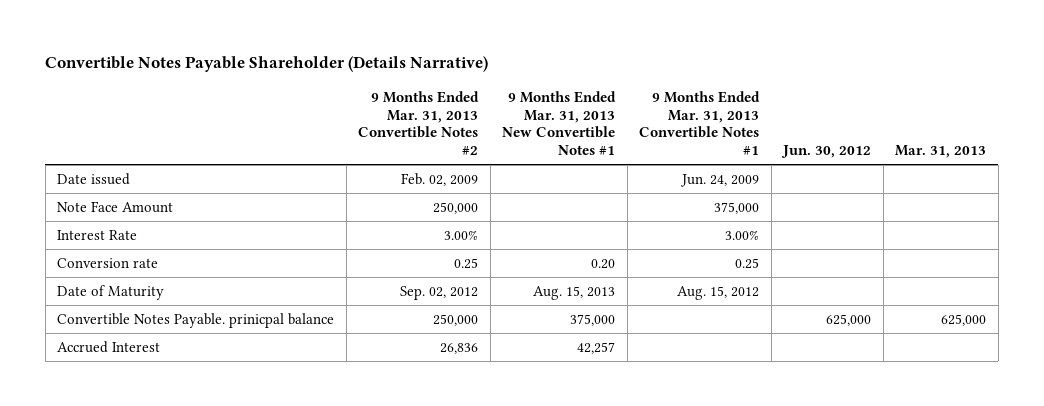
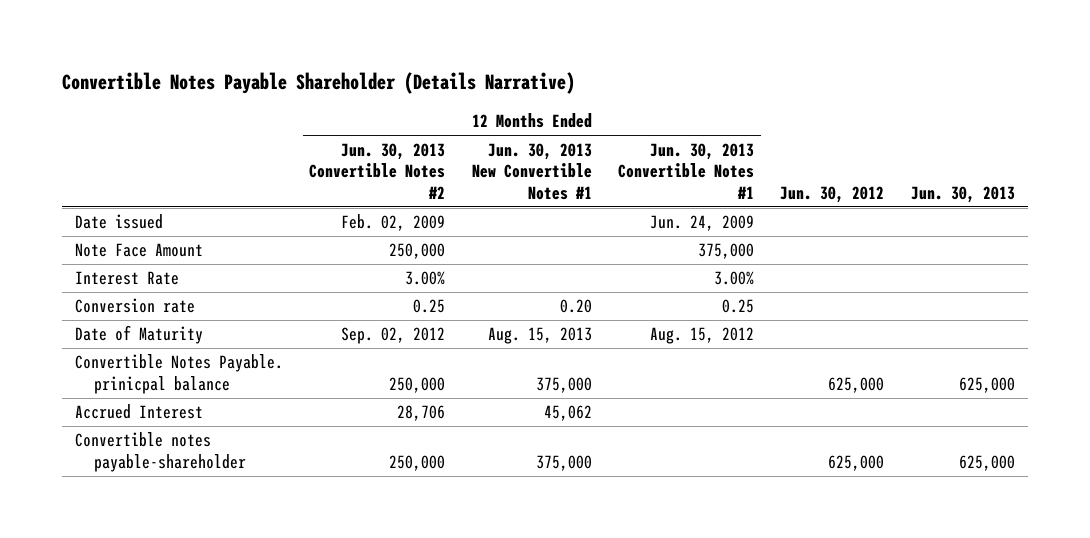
- | 9 Months Ended Mar. 31, 2013 Convertible Notes #2 | 9 Months Ended Mar. 31, 2013 New Convertible Notes #1 | 9 Months Ended Mar. 31, 2013 Convertible Notes #1 | Jun. 30, 2012 | Mar. 31, 2013
+ | 12 Months Ended Jun. 30, 2013 Convertible Notes #2 | 12 Months Ended Jun. 30, 2013 New Convertible Notes #1 | 12 Months Ended Jun. 30, 2013 Convertible Notes #1 | Jun. 30, 2012 | Jun. 30, 2013
+ Convertible notes payable-shareholder | 250,000 | 375,000 | | 625,000 | 625,000

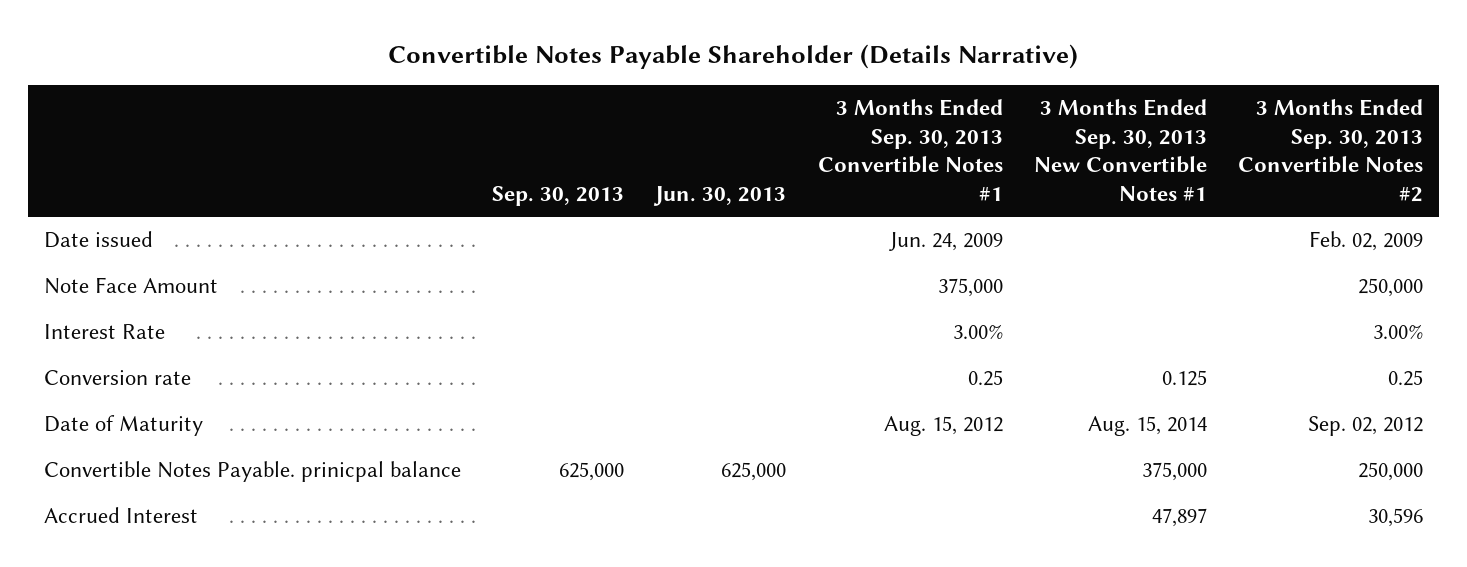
- | 12 Months Ended Jun. 30, 2013 Convertible Notes #2 | 12 Months Ended Jun. 30, 2013 New Convertible Notes #1 | 12 Months Ended Jun. 30, 2013 Convertible Notes #1 | Jun. 30, 2012 | Jun. 30, 2013
+ | Sep. 30, 2013 | Jun. 30, 2013 | 3 Months Ended Sep. 30, 2013 Convertible Notes #1 | 3 Months Ended Sep. 30, 2013 New Convertible Notes #1 | 3 Months Ended Sep. 30, 2013 Convertible Notes #2
- Convertible notes payable-shareholder | 250,000 | 375,000 | | 625,000 | 625,000

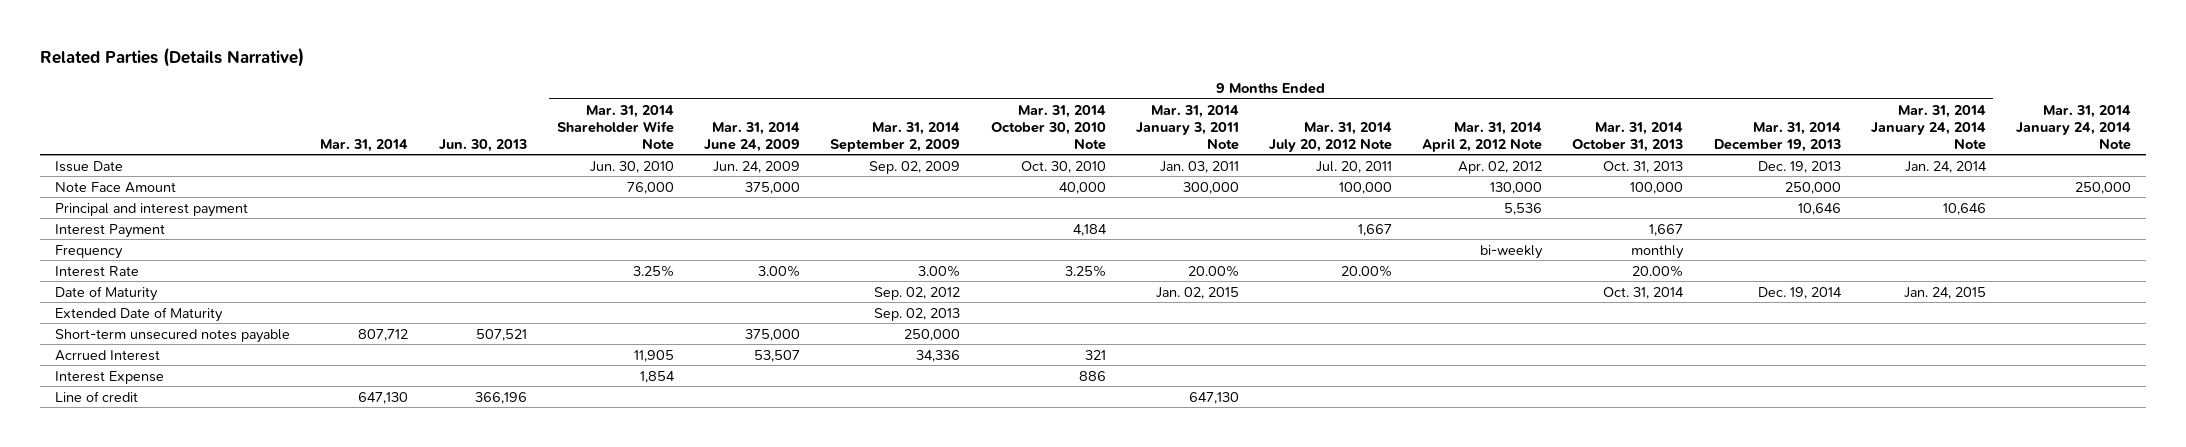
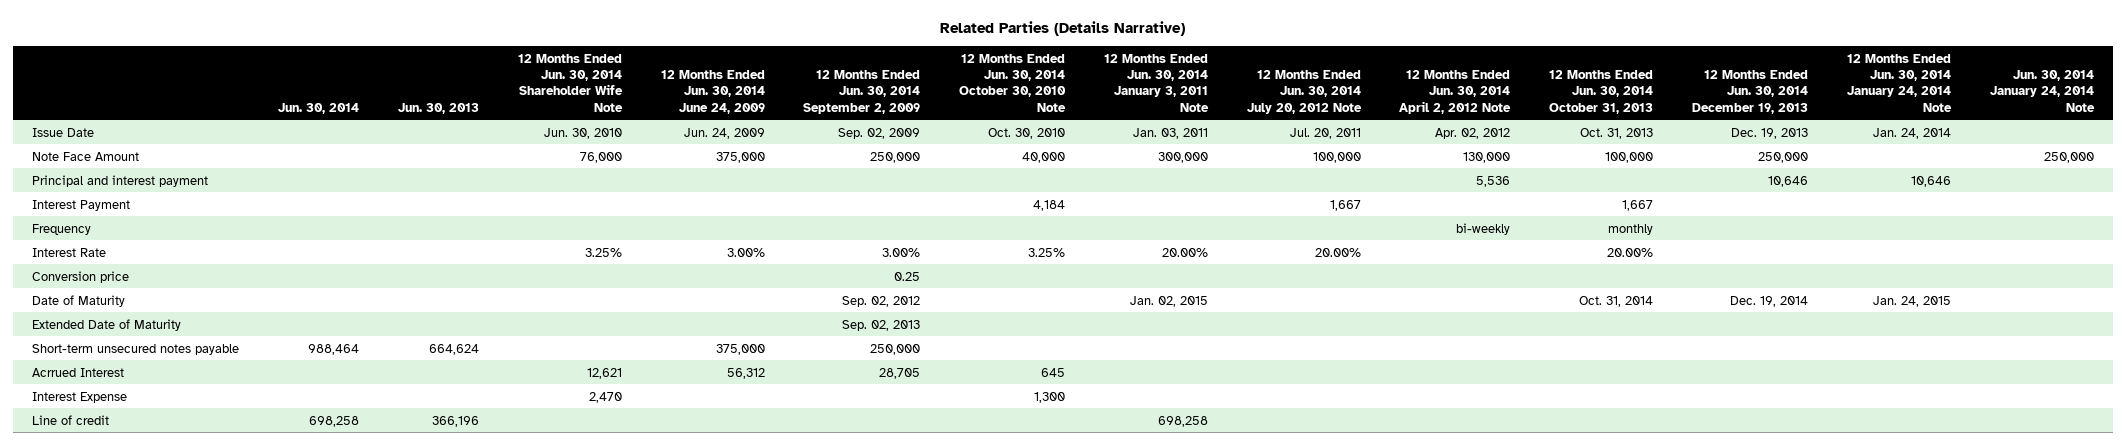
- | Mar. 31, 2014 | Jun. 30, 2013 | 9 Months Ended Mar. 31, 2014 Shareholder Wife Note | 9 Months Ended Mar. 31, 2014 June 24, 2009 | 9 Months Ended Mar. 31, 2014 September 2, 2009 | 9 Months Ended Mar. 31, 2014 October 30, 2010 Note | 9 Months Ended Mar. 31, 2014 January 3, 2011 Note | 9 Months Ended Mar. 31, 2014 July 20, 2012 Note | 9 Months Ended Mar. 31, 2014 April 2, 2012 Note | 9 Months Ended Mar. 31, 2014 October 31, 2013 | 9 Months Ended Mar. 31, 2014 December 19, 2013 | 9 Months Ended Mar. 31, 2014 January 24, 2014 Note | Mar. 31, 2014 January 24, 2014 Note
+ | Jun. 30, 2014 | Jun. 30, 2013 | 12 Months Ended Jun. 30, 2014 Shareholder Wife Note | 12 Months Ended Jun. 30, 2014 June 24, 2009 | 12 Months Ended Jun. 30, 2014 September 2, 2009 | 12 Months Ended Jun. 30, 2014 October 30, 2010 Note | 12 Months Ended Jun. 30, 2014 January 3, 2011 Note | 12 Months Ended Jun. 30, 2014 July 20, 2012 Note | 12 Months Ended Jun. 30, 2014 April 2, 2012 Note | 12 Months Ended Jun. 30, 2014 October 31, 2013 | 12 Months Ended Jun. 30, 2014 December 19, 2013 | 12 Months Ended Jun. 30, 2014 January 24, 2014 Note | Jun. 30, 2014 January 24, 2014 Note
+ Conversion price | | | | | 0.25 | | | | | | | |
- Short-term unsecured notes payable | 807,712 | 507,521 | | 375,000 | 250,000 | | | | | | | |
+ Short-term unsecured notes payable | 988,464 | 664,624 | | 375,000 | 250,000 | | | | | | | |

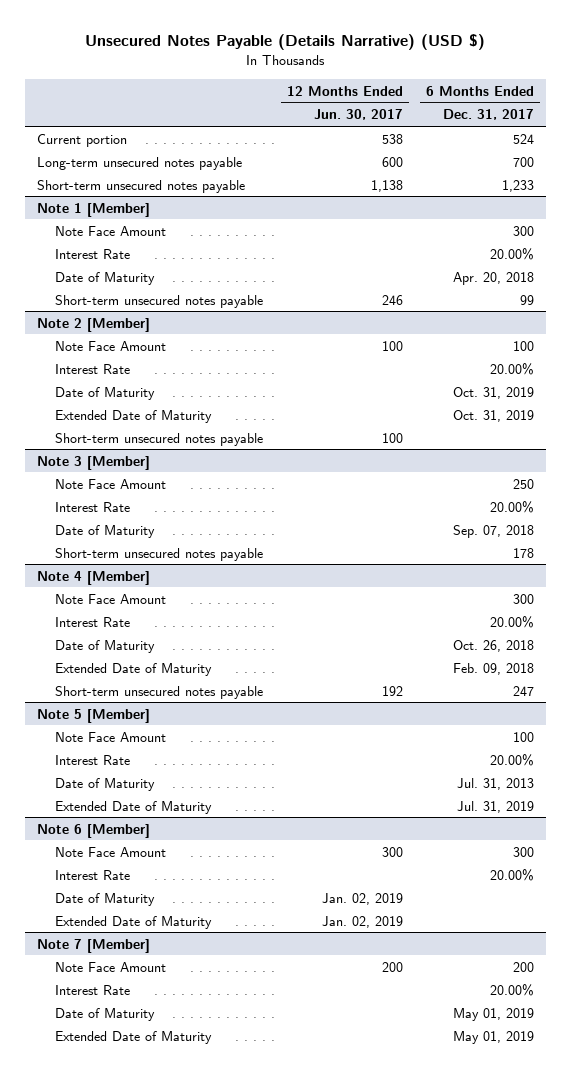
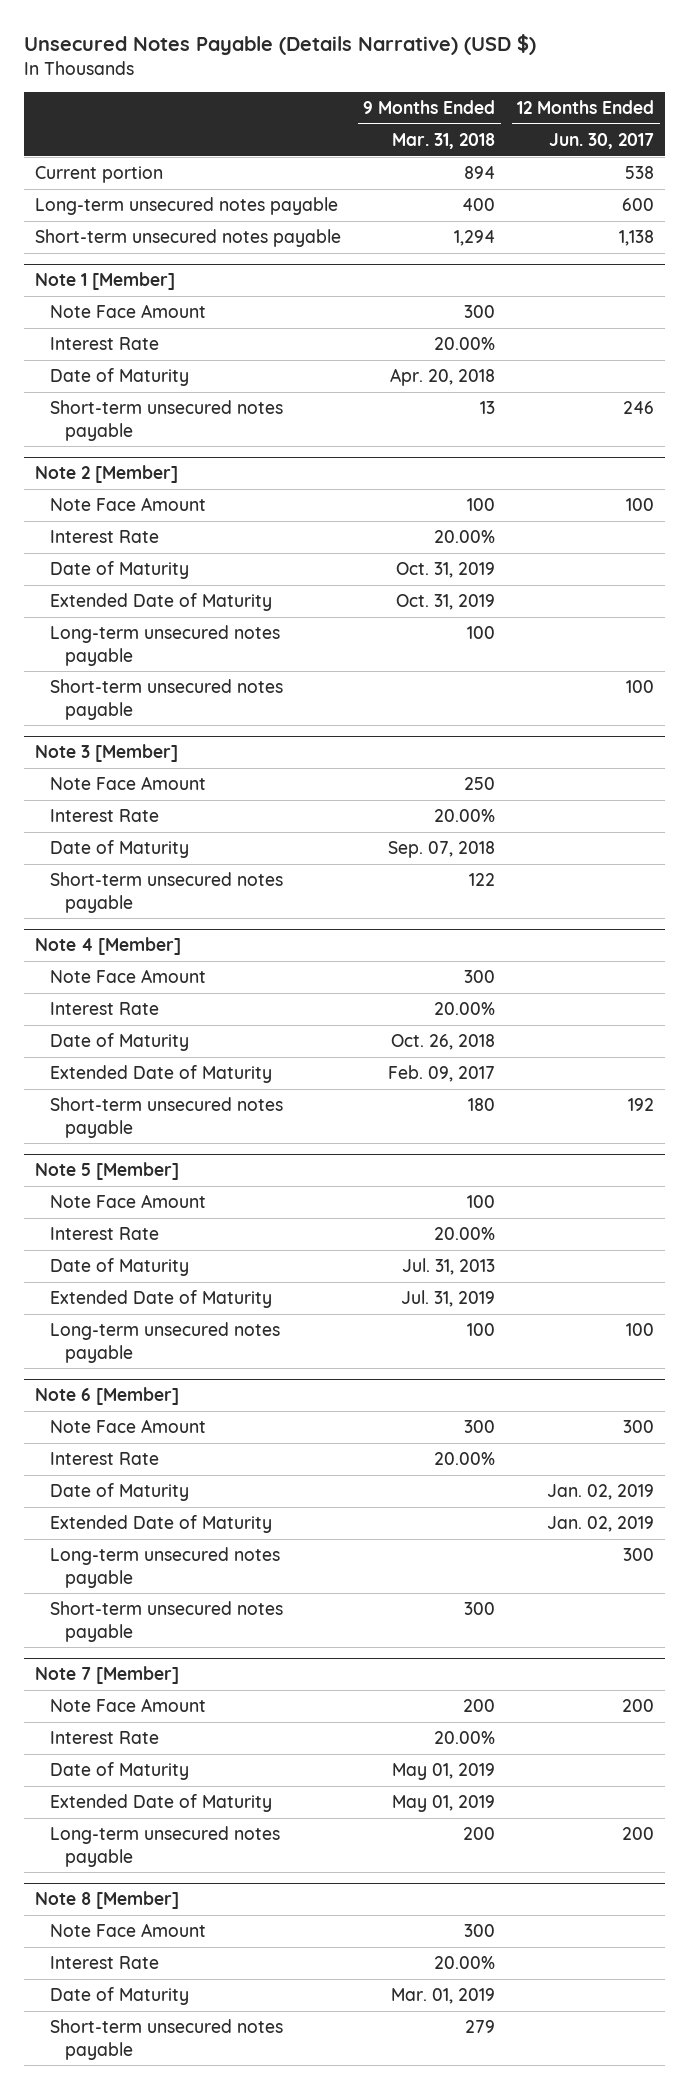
- | 12 Months Ended Jun. 30, 2017 | 6 Months Ended Dec. 31, 2017
+ | 9 Months Ended Mar. 31, 2018 | 12 Months Ended Jun. 30, 2017
@ Note 2 [Member]
+ Long-term unsecured notes payable | 100 |
@ Note 5 [Member]
+ Long-term unsecured notes payable | 100 | 100
@ Note 6 [Member]
+ Long-term unsecured notes payable | | 300
+ Short-term unsecured notes payable | 300 |
@ Note 7 [Member]
+ Long-term unsecured notes payable | 200 | 200
+ Note 8 [Member]
+ Note Face Amount | 300 |
+ Interest Rate | 20.00% |
+ Date of Maturity | Mar. 01, 2019 |
+ Short-term unsecured notes payable | 279 |

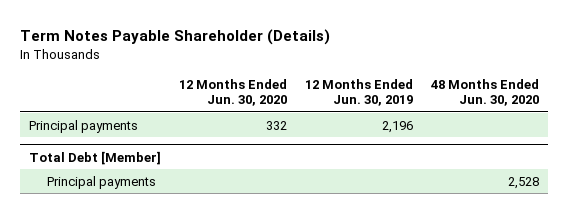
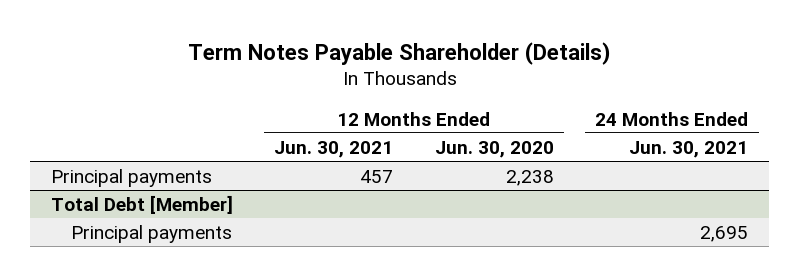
- | 12 Months Ended Jun. 30, 2020 | 12 Months Ended Jun. 30, 2019 | 48 Months Ended Jun. 30, 2020
+ | 12 Months Ended Jun. 30, 2021 | 12 Months Ended Jun. 30, 2020 | 24 Months Ended Jun. 30, 2021
- Principal payments | 332 | 2,196 |
+ Principal payments | 457 | 2,238 |

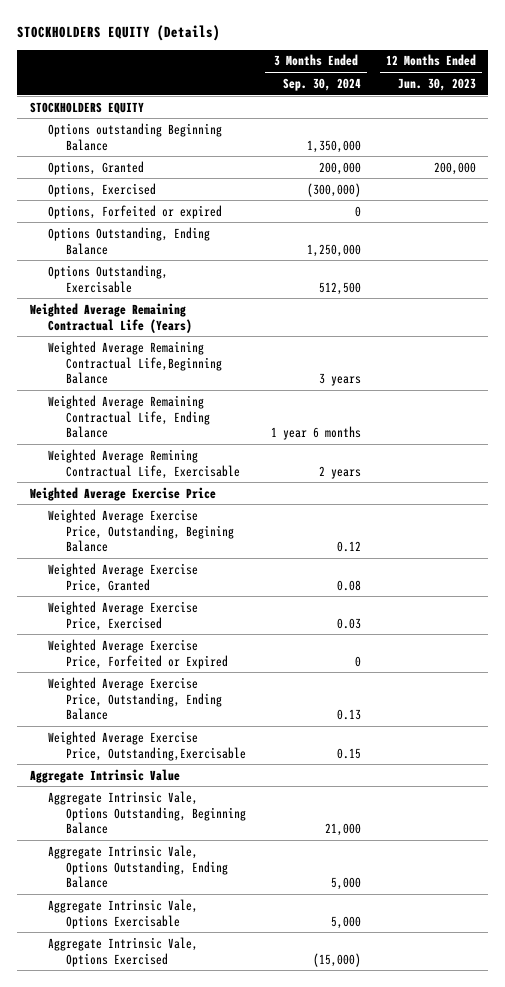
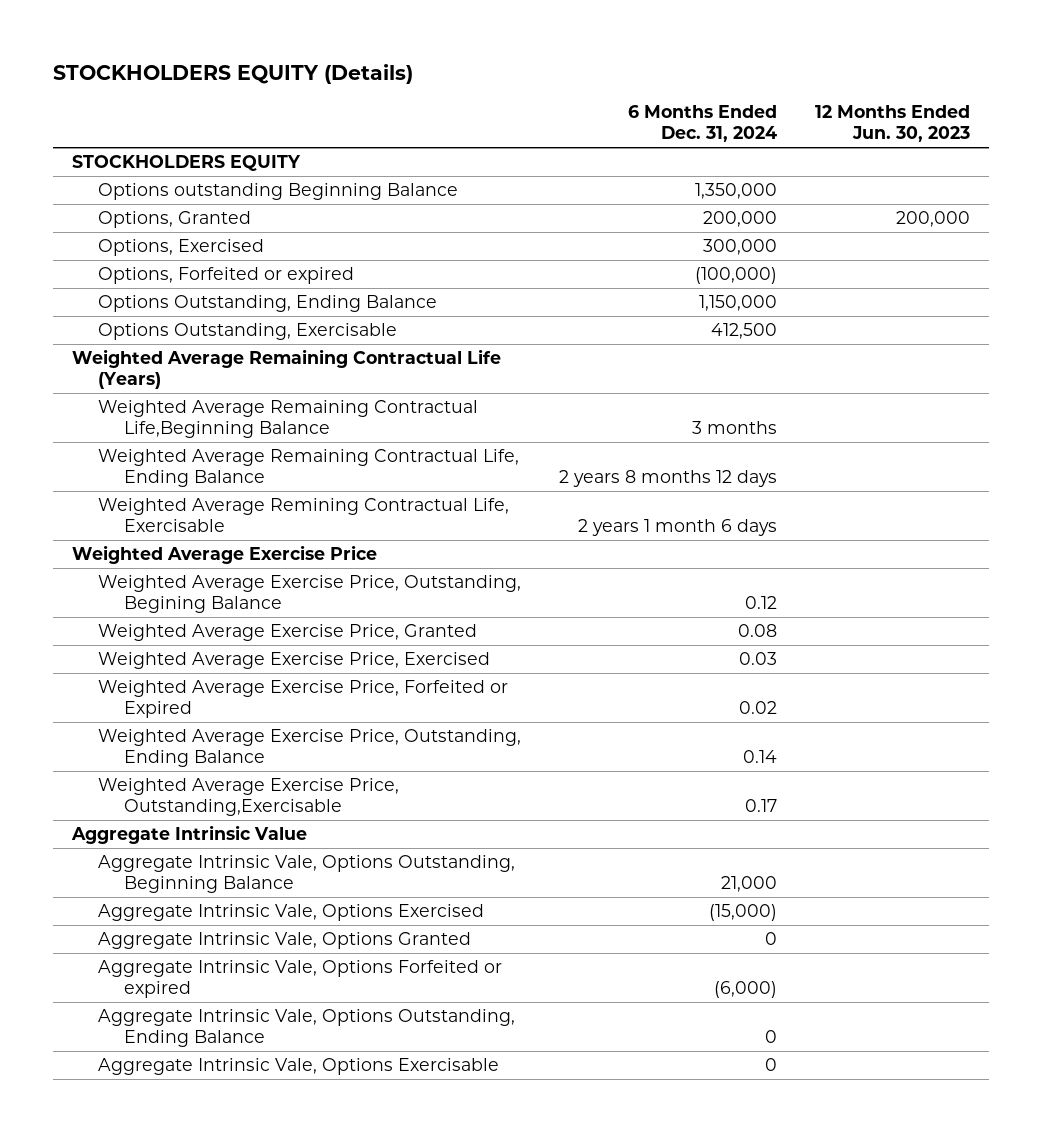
- | 3 Months Ended Sep. 30, 2024 | 12 Months Ended Jun. 30, 2023
+ | 6 Months Ended Dec. 31, 2024 | 12 Months Ended Jun. 30, 2023
moved up: Aggregate Intrinsic Vale, Options Exercised | (15,000) |
+ Aggregate Intrinsic Vale, Options Granted | 0 |
+ Aggregate Intrinsic Vale, Options Forfeited or expired | (6,000) |

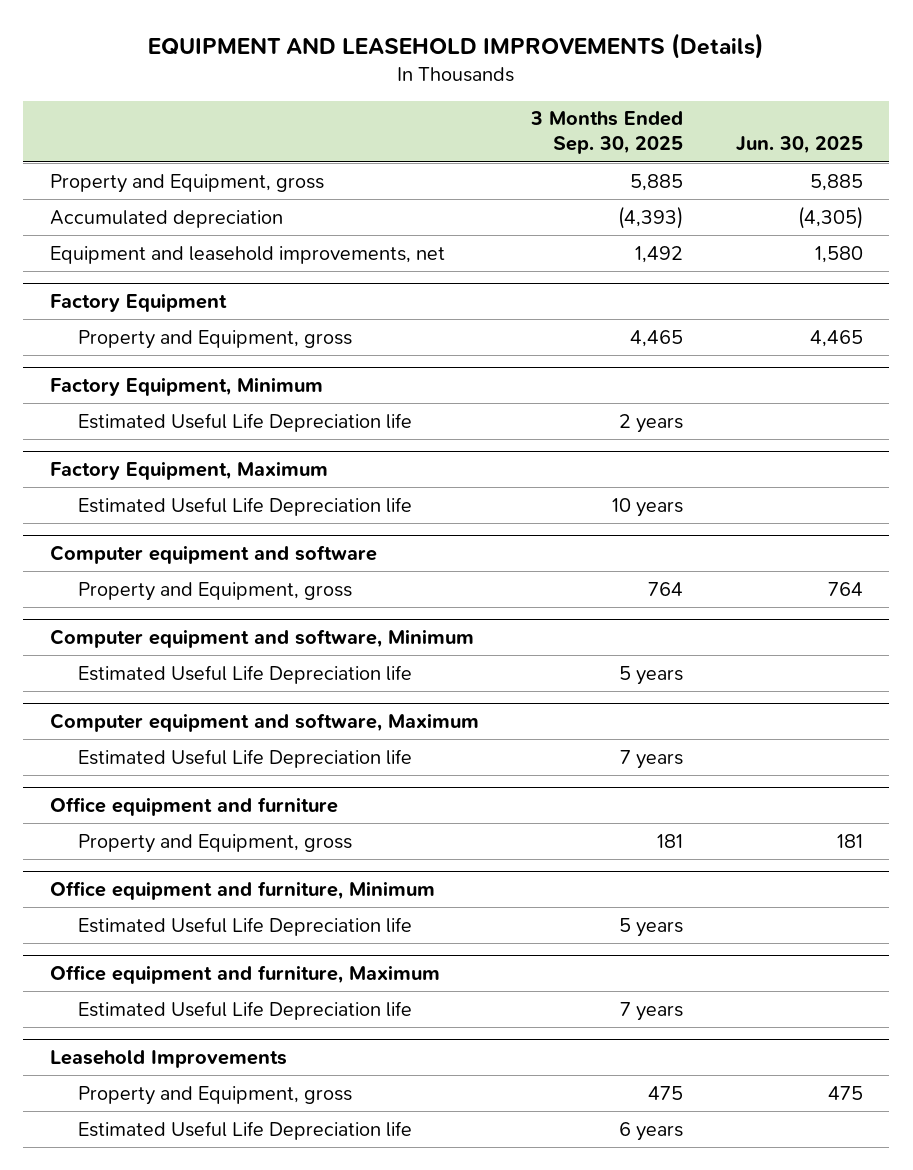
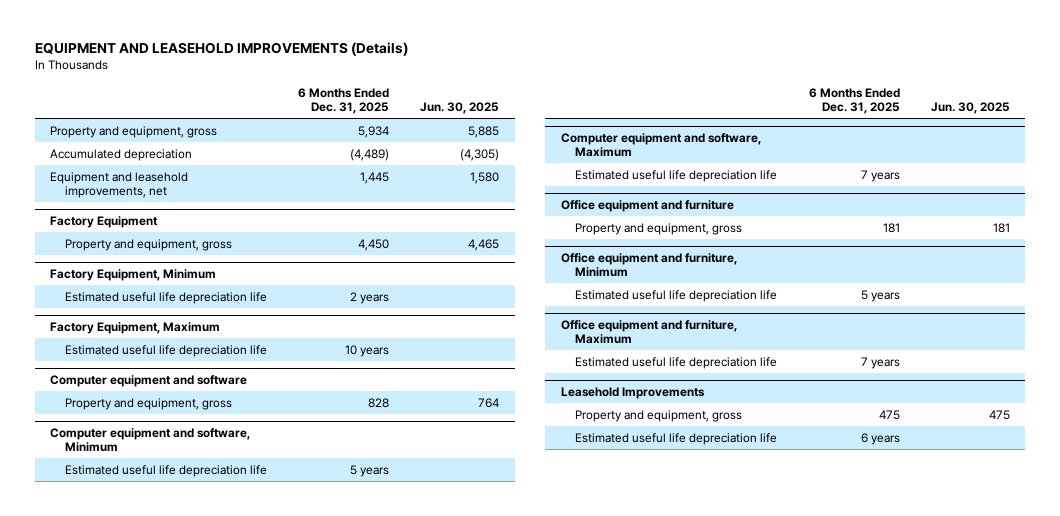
- | 3 Months Ended Sep. 30, 2025 | Jun. 30, 2025
+ | 6 Months Ended Dec. 31, 2025 | Jun. 30, 2025
- Property and Equipment, gross | 5,885 | 5,885
+ Property and equipment, gross | 5,934 | 5,885
@ Factory Equipment
- Property and Equipment, gross | 4,465 | 4,465
+ Property and equipment, gross | 4,450 | 4,465
@ Factory Equipment, Minimum
- Estimated Useful Life Depreciation life | 2 years |
+ Estimated useful life depreciation life | 2 years |
@ Factory Equipment, Maximum
- Estimated Useful Life Depreciation life | 10 years |
+ Estimated useful life depreciation life | 10 years |
@ Computer equipment and software
- Property and Equipment, gross | 764 | 764
+ Property and equipment, gross | 828 | 764
@ Computer equipment and software, Minimum
- Estimated Useful Life Depreciation life | 5 years |
+ Estimated useful life depreciation life | 5 years |
@ Computer equipment and software, Maximum
- Estimated Useful Life Depreciation life | 7 years |
+ Estimated useful life depreciation life | 7 years |
@ Office equipment and furniture
- Property and Equipment, gross | 181 | 181
+ Property and equipment, gross | 181 | 181
@ Office equipment and furniture, Minimum
- Estimated Useful Life Depreciation life | 5 years |
+ Estimated useful life depreciation life | 5 years |
@ Office equipment and furniture, Maximum
- Estimated Useful Life Depreciation life | 7 years |
+ Estimated useful life depreciation life | 7 years |
@ Leasehold Improvements
- Property and Equipment, gross | 475 | 475
- Estimated Useful Life Depreciation life | 6 years |
+ Property and equipment, gross | 475 | 475
+ Estimated useful life depreciation life | 6 years |

